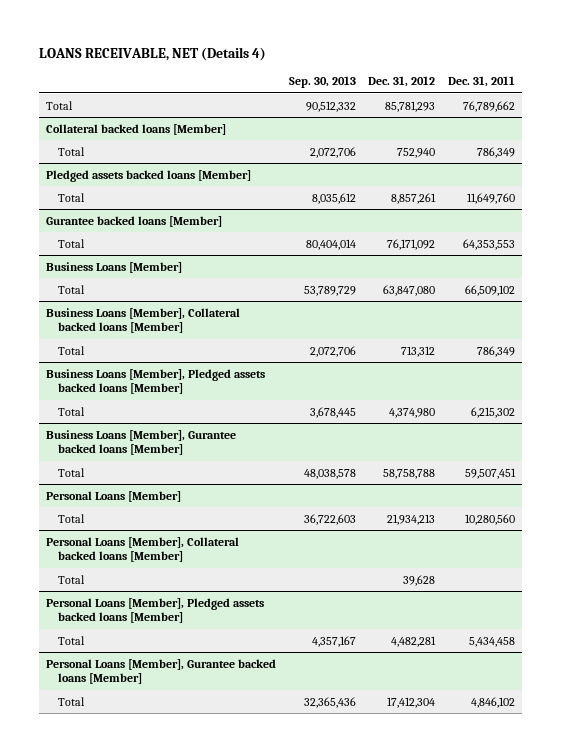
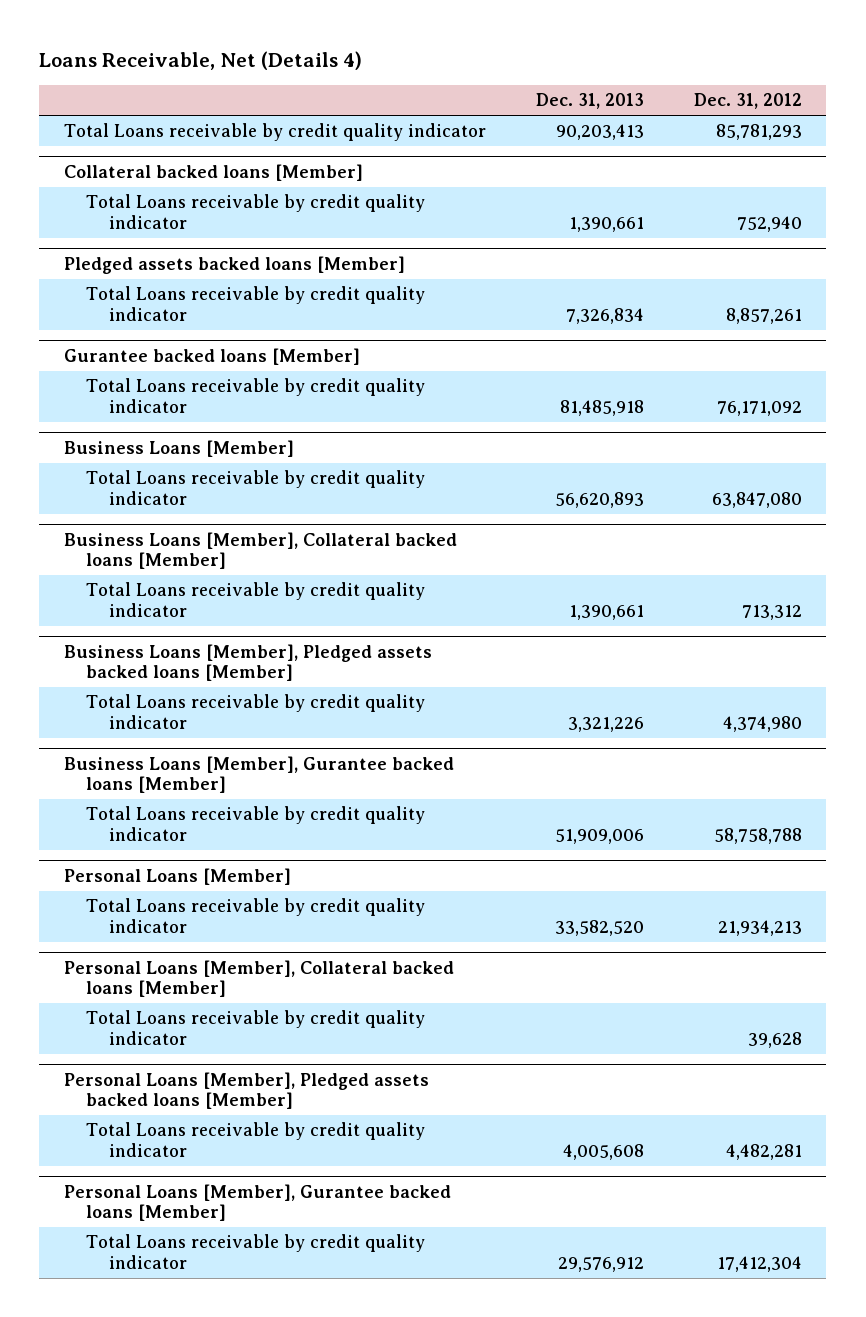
- LOANS RECEIVABLE, NET (Details 4)
+ Loans Receivable, Net (Details 4)
- | Sep. 30, 2013 | Dec. 31, 2012 | Dec. 31, 2011
+ | Dec. 31, 2013 | Dec. 31, 2012
- Total | 90,512,332 | 85,781,293 | 76,789,662
+ Total Loans receivable by credit quality indicator | 90,203,413 | 85,781,293
@ Collateral backed loans [Member]
- Total | 2,072,706 | 752,940 | 786,349
+ Total Loans receivable by credit quality indicator | 1,390,661 | 752,940
@ Pledged assets backed loans [Member]
- Total | 8,035,612 | 8,857,261 | 11,649,760
+ Total Loans receivable by credit quality indicator | 7,326,834 | 8,857,261
@ Gurantee backed loans [Member]
- Total | 80,404,014 | 76,171,092 | 64,353,553
+ Total Loans receivable by credit quality indicator | 81,485,918 | 76,171,092
@ Business Loans [Member]
- Total | 53,789,729 | 63,847,080 | 66,509,102
+ Total Loans receivable by credit quality indicator | 56,620,893 | 63,847,080
@ Business Loans [Member], Collateral backed loans [Member]
- Total | 2,072,706 | 713,312 | 786,349
+ Total Loans receivable by credit quality indicator | 1,390,661 | 713,312
@ Business Loans [Member], Pledged assets backed loans [Member]
- Total | 3,678,445 | 4,374,980 | 6,215,302
+ Total Loans receivable by credit quality indicator | 3,321,226 | 4,374,980
@ Business Loans [Member], Gurantee backed loans [Member]
- Total | 48,038,578 | 58,758,788 | 59,507,451
+ Total Loans receivable by credit quality indicator | 51,909,006 | 58,758,788
@ Personal Loans [Member]
- Total | 36,722,603 | 21,934,213 | 10,280,560
+ Total Loans receivable by credit quality indicator | 33,582,520 | 21,934,213
@ Personal Loans [Member], Collateral backed loans [Member]
- Total | | 39,628 |
+ Total Loans receivable by credit quality indicator | | 39,628
@ Personal Loans [Member], Pledged assets backed loans [Member]
- Total | 4,357,167 | 4,482,281 | 5,434,458
+ Total Loans receivable by credit quality indicator | 4,005,608 | 4,482,281
@ Personal Loans [Member], Gurantee backed loans [Member]
- Total | 32,365,436 | 17,412,304 | 4,846,102
+ Total Loans receivable by credit quality indicator | 29,576,912 | 17,412,304

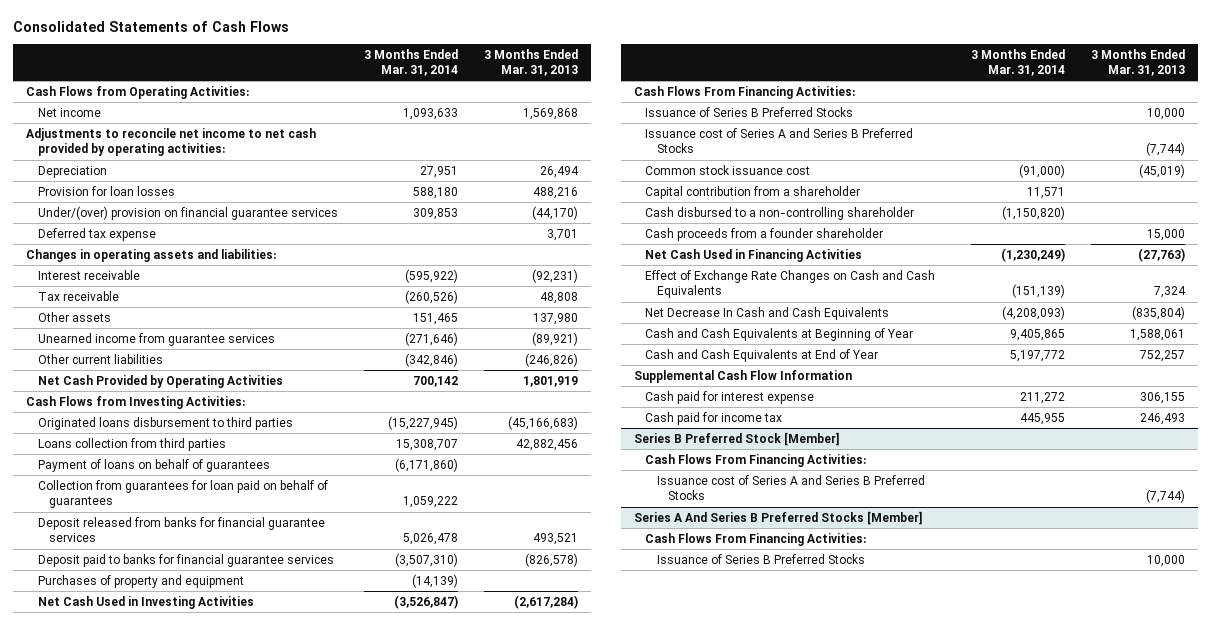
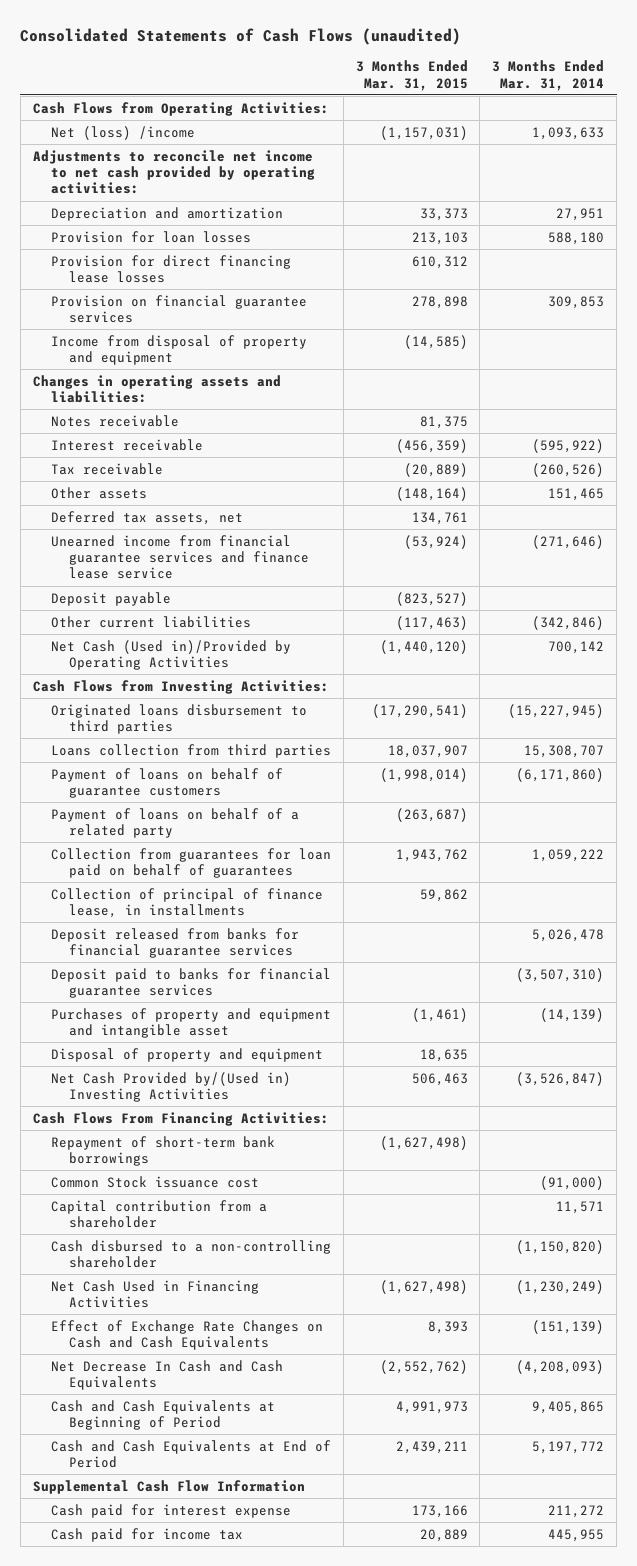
- Consolidated Statements of Cash Flows
+ Consolidated Statements of Cash Flows (unaudited)
- | 3 Months Ended Mar. 31, 2014 | 3 Months Ended Mar. 31, 2013
+ | 3 Months Ended Mar. 31, 2015 | 3 Months Ended Mar. 31, 2014
- Net income | 1,093,633 | 1,569,868
+ Net (loss) /income | (1,157,031) | 1,093,633
- Depreciation | 27,951 | 26,494
+ Depreciation and amortization | 33,373 | 27,951
- Under/(over) provision on financial guarantee services | 309,853 | (44,170)
- Deferred tax expense | | 3,701
+ Provision for direct financing lease losses | 610,312 |
+ Provision on financial guarantee services | 278,898 | 309,853
+ Income from disposal of property and equipment | (14,585) |
+ Notes receivable | 81,375 |
- Unearned income from guarantee services | (271,646) | (89,921)
+ Deferred tax assets, net | 134,761 |
+ Unearned income from financial guarantee services and finance lease service | (53,924) | (271,646)
+ Deposit payable | (823,527) |
- Net Cash Provided by Operating Activities | 700,142 | 1,801,919
+ Net Cash (Used in)/Provided by Operating Activities | (1,440,120) | 700,142
- Payment of loans on behalf of guarantees | (6,171,860) |
+ Payment of loans on behalf of guarantee customers | (1,998,014) | (6,171,860)
+ Payment of loans on behalf of a related party | (263,687) |
+ Collection of principal of finance lease, in installments | 59,862 |
- Purchases of property and equipment | (14,139) |
- Net Cash Used in Investing Activities | (3,526,847) | (2,617,284)
+ Purchases of property and equipment and intangible asset | (1,461) | (14,139)
+ Disposal of property and equipment | 18,635 |
+ Net Cash Provided by/(Used in) Investing Activities | 506,463 | (3,526,847)
- Issuance of Series B Preferred Stocks | | 10,000
- Issuance cost of Series A and Series B Preferred Stocks | | (7,744)
- Common stock issuance cost | (91,000) | (45,019)
+ Repayment of short-term bank borrowings | (1,627,498) |
+ Common Stock issuance cost | | (91,000)
- Cash proceeds from a founder shareholder | | 15,000
- Cash and Cash Equivalents at Beginning of Year | 9,405,865 | 1,588,061
- Cash and Cash Equivalents at End of Year | 5,197,772 | 752,257
+ Cash and Cash Equivalents at Beginning of Period | 4,991,973 | 9,405,865
+ Cash and Cash Equivalents at End of Period | 2,439,211 | 5,197,772
- Series B Preferred Stock [Member]
- Cash Flows From Financing Activities:
- Issuance cost of Series A and Series B Preferred Stocks | | (7,744)
- Series A And Series B Preferred Stocks [Member]
- Cash Flows From Financing Activities:
- Issuance of Series B Preferred Stocks | | 10,000

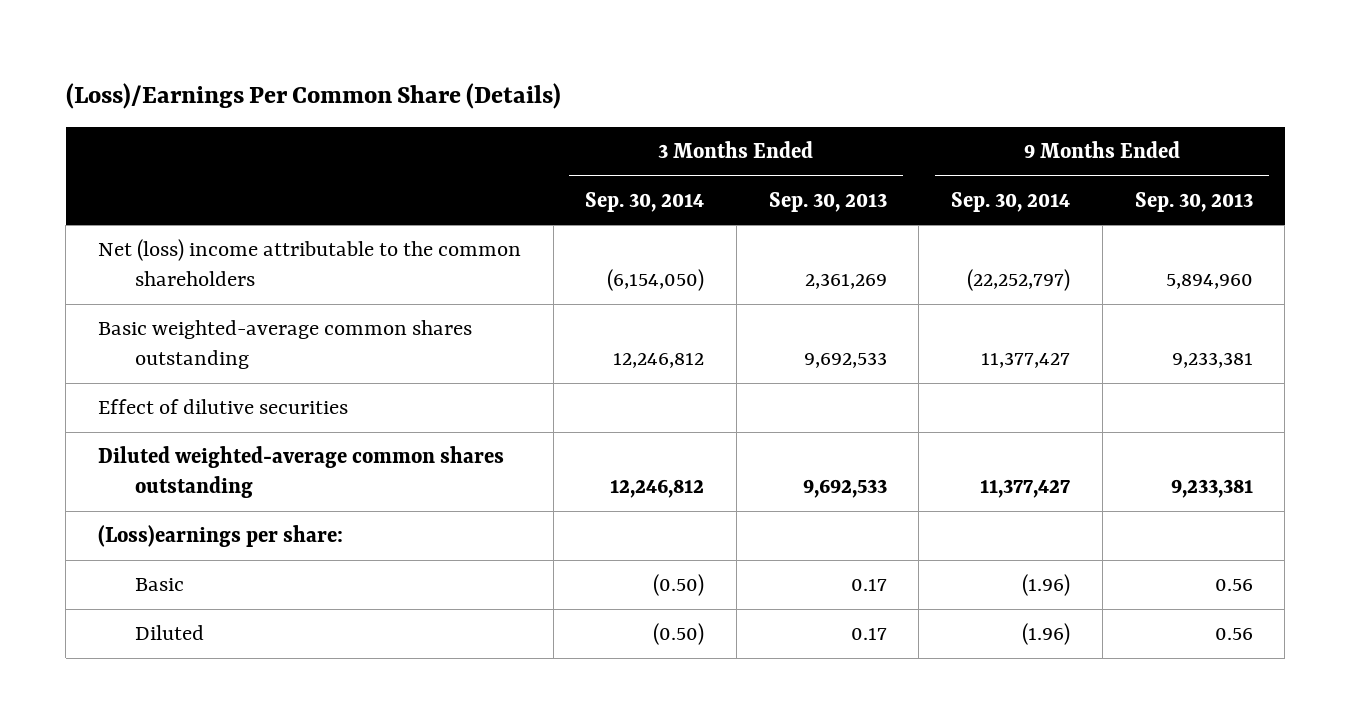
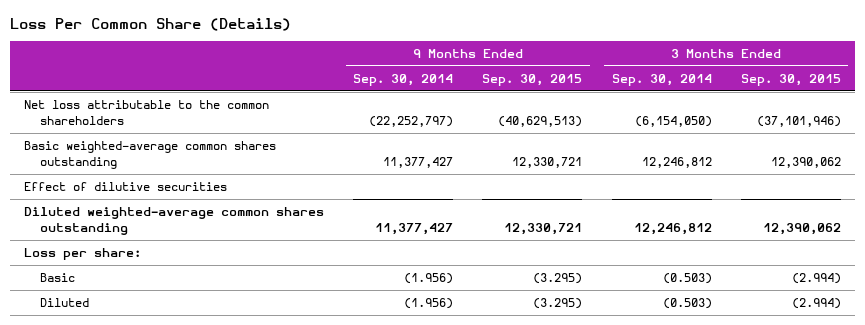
- (Loss)/Earnings Per Common Share (Details)
+ Loss Per Common Share (Details)
- | 3 Months Ended Sep. 30, 2014 | 3 Months Ended Sep. 30, 2013 | 9 Months Ended Sep. 30, 2014 | 9 Months Ended Sep. 30, 2013
+ | 9 Months Ended Sep. 30, 2014 | 9 Months Ended Sep. 30, 2015 | 3 Months Ended Sep. 30, 2014 | 3 Months Ended Sep. 30, 2015
- Net (loss) income attributable to the common shareholders | (6,154,050) | 2,361,269 | (22,252,797) | 5,894,960
+ Net loss attributable to the common shareholders | (22,252,797) | (40,629,513) | (6,154,050) | (37,101,946)
- (Loss)earnings per share:
- Basic | (0.50) | 0.17 | (1.96) | 0.56
- Diluted | (0.50) | 0.17 | (1.96) | 0.56
+ Loss per share:
+ Basic | (1.956) | (3.295) | (0.503) | (2.994)
+ Diluted | (1.956) | (3.295) | (0.503) | (2.994)

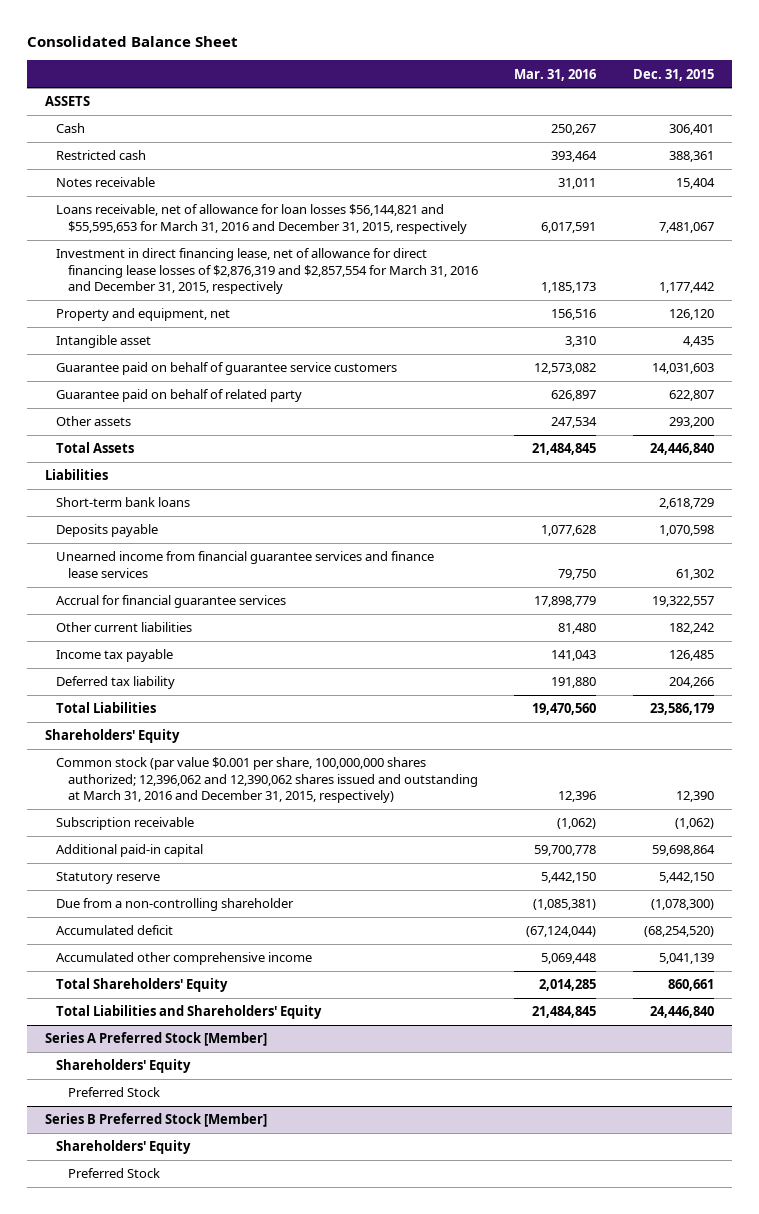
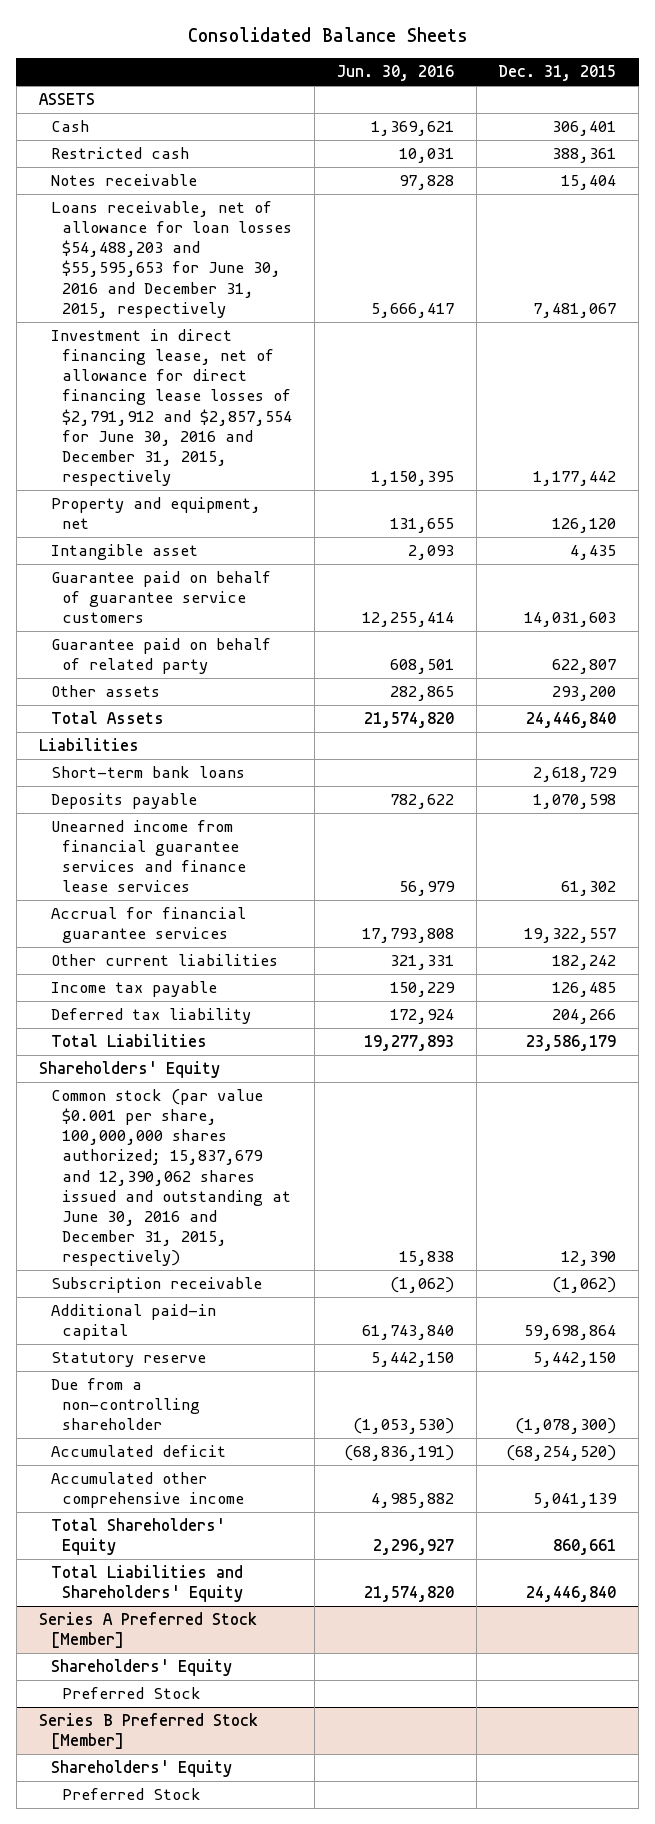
- Consolidated Balance Sheet
+ Consolidated Balance Sheets
- | Mar. 31, 2016 | Dec. 31, 2015
+ | Jun. 30, 2016 | Dec. 31, 2015
- Loans receivable, net of allowance for loan losses $56,144,821 and $55,595,653 for March 31, 2016 and December 31, 2015, respectively | 6,017,591 | 7,481,067
- Investment in direct financing lease, net of allowance for direct financing lease losses of $2,876,319 and $2,857,554 for March 31, 2016 and December 31, 2015, respectively | 1,185,173 | 1,177,442
+ Loans receivable, net of allowance for loan losses $54,488,203 and $55,595,653 for June 30, 2016 and December 31, 2015, respectively | 5,666,417 | 7,481,067
+ Investment in direct financing lease, net of allowance for direct financing lease losses of $2,791,912 and $2,857,554 for June 30, 2016 and December 31, 2015, respectively | 1,150,395 | 1,177,442
- Common stock (par value $0.001 per share, 100,000,000 shares authorized; 12,396,062 and 12,390,062 shares issued and outstanding at March 31, 2016 and December 31, 2015, respectively) | 12,396 | 12,390
+ Common stock (par value $0.001 per share, 100,000,000 shares authorized; 15,837,679 and 12,390,062 shares issued and outstanding at June 30, 2016 and December 31, 2015, respectively) | 15,838 | 12,390

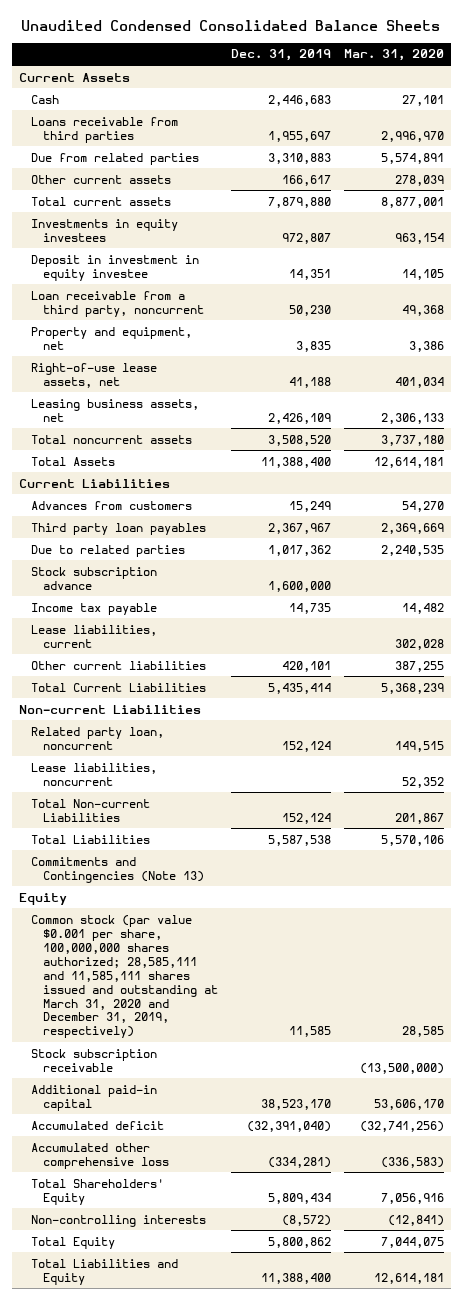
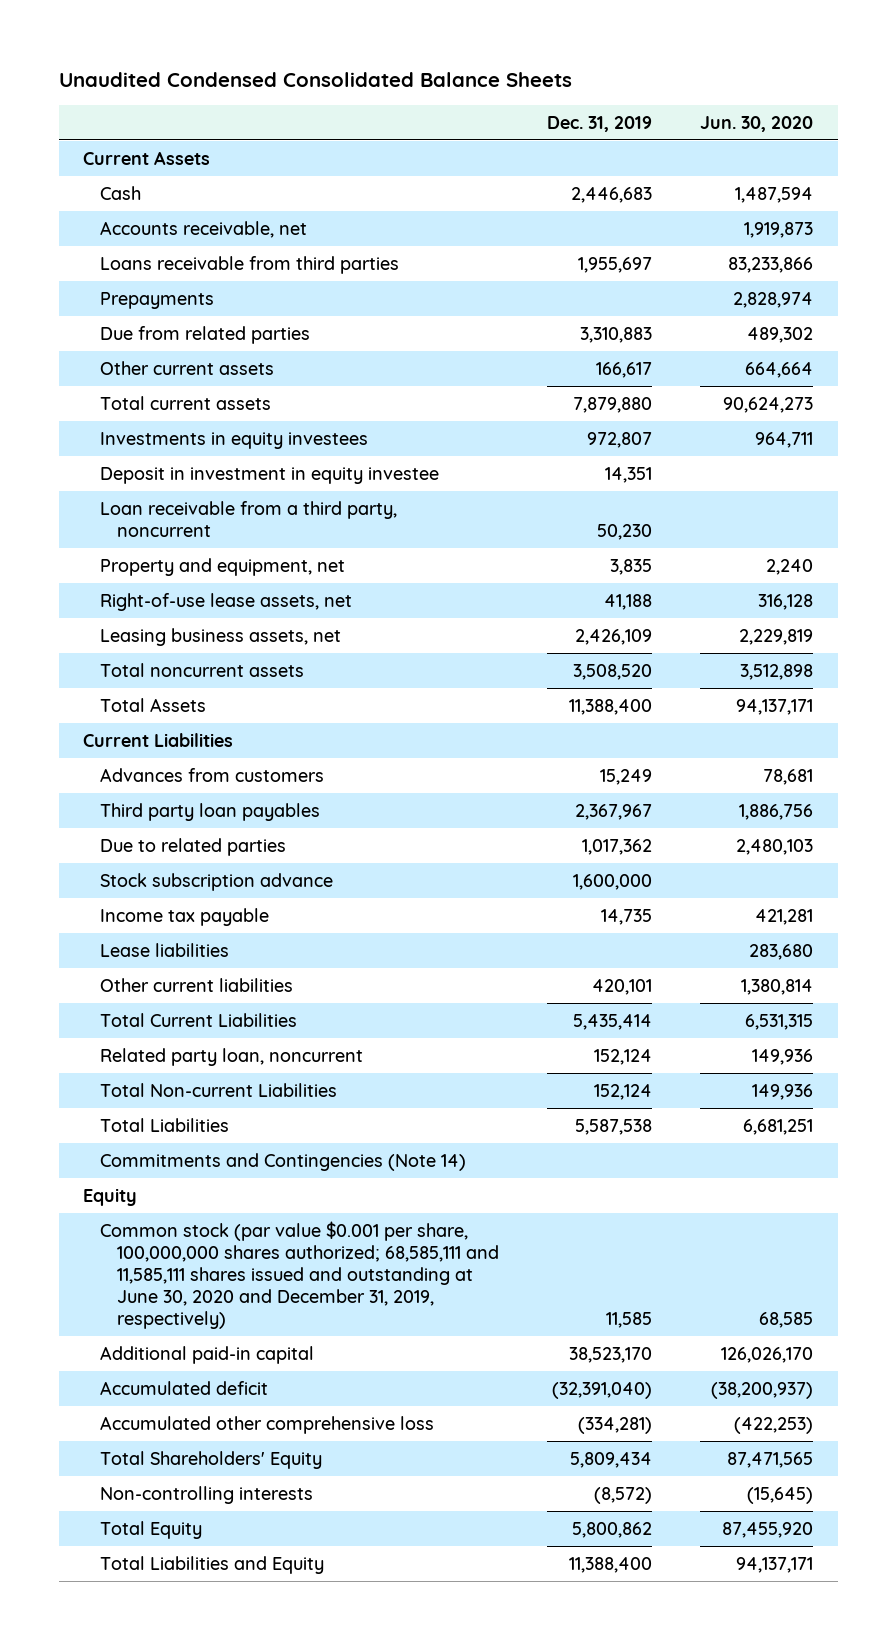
- | Dec. 31, 2019 | Mar. 31, 2020
+ | Dec. 31, 2019 | Jun. 30, 2020
+ Accounts receivable, net | | 1,919,873
+ Prepayments | | 2,828,974
- Lease liabilities, current | | 302,028
+ Lease liabilities | | 283,680
- Non-current Liabilities
- Lease liabilities, noncurrent | | 52,352
- Commitments and Contingencies (Note 13)
+ Commitments and Contingencies (Note 14)
- Common stock (par value $0.001 per share, 100,000,000 shares authorized; 28,585,111 and 11,585,111 shares issued and outstanding at March 31, 2020 and December 31, 2019, respectively) | 11,585 | 28,585
- Stock subscription receivable | | (13,500,000)
+ Common stock (par value $0.001 per share, 100,000,000 shares authorized; 68,585,111 and 11,585,111 shares issued and outstanding at June 30, 2020 and December 31, 2019, respectively) | 11,585 | 68,585

